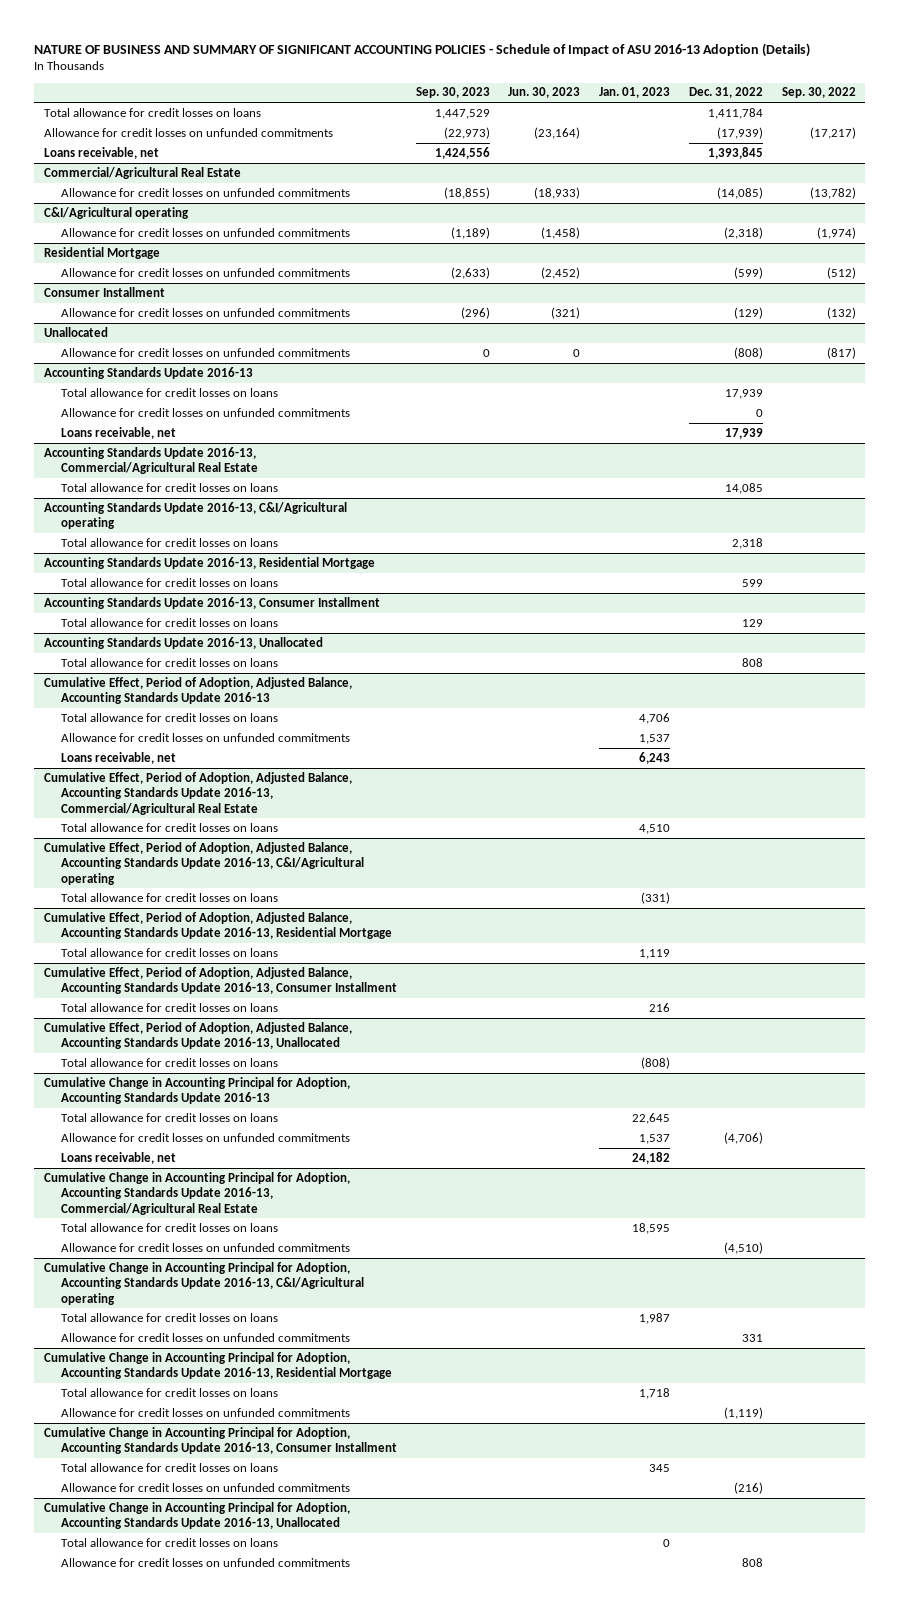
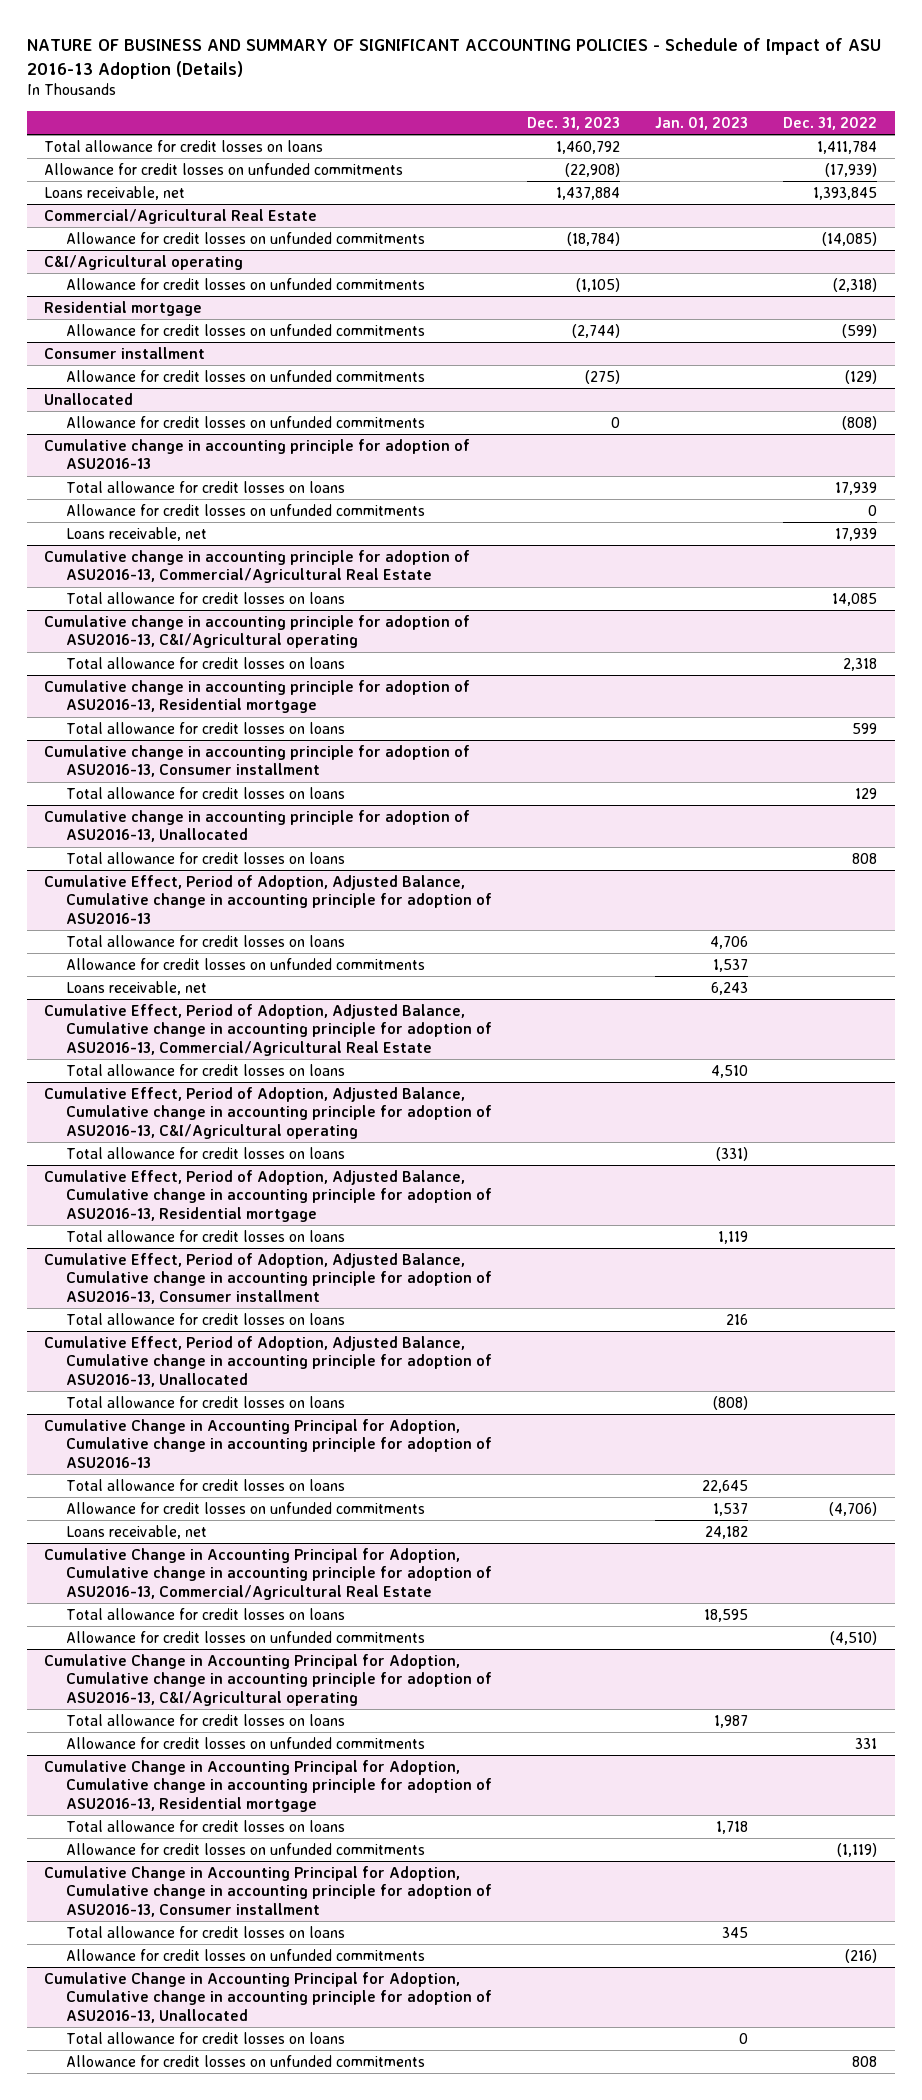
- | Sep. 30, 2023 | Jun. 30, 2023 | Jan. 01, 2023 | Dec. 31, 2022 | Sep. 30, 2022
+ | Dec. 31, 2023 | Jan. 01, 2023 | Dec. 31, 2022
- Residential Mortgage
+ Residential mortgage
- Consumer Installment
+ Consumer installment
- Accounting Standards Update 2016-13
+ Cumulative change in accounting principle for adoption of ASU2016-13
- Accounting Standards Update 2016-13, Commercial/Agricultural Real Estate
+ Cumulative change in accounting principle for adoption of ASU2016-13, Commercial/Agricultural Real Estate
- Accounting Standards Update 2016-13, C&I/Agricultural operating
+ Cumulative change in accounting principle for adoption of ASU2016-13, C&I/Agricultural operating
- Accounting Standards Update 2016-13, Residential Mortgage
+ Cumulative change in accounting principle for adoption of ASU2016-13, Residential mortgage
- Accounting Standards Update 2016-13, Consumer Installment
+ Cumulative change in accounting principle for adoption of ASU2016-13, Consumer installment
- Accounting Standards Update 2016-13, Unallocated
+ Cumulative change in accounting principle for adoption of ASU2016-13, Unallocated
- Cumulative Effect, Period of Adoption, Adjusted Balance, Accounting Standards Update 2016-13
+ Cumulative Effect, Period of Adoption, Adjusted Balance, Cumulative change in accounting principle for adoption of ASU2016-13
- Cumulative Effect, Period of Adoption, Adjusted Balance, Accounting Standards Update 2016-13, Commercial/Agricultural Real Estate
+ Cumulative Effect, Period of Adoption, Adjusted Balance, Cumulative change in accounting principle for adoption of ASU2016-13, Commercial/Agricultural Real Estate
- Cumulative Effect, Period of Adoption, Adjusted Balance, Accounting Standards Update 2016-13, C&I/Agricultural operating
+ Cumulative Effect, Period of Adoption, Adjusted Balance, Cumulative change in accounting principle for adoption of ASU2016-13, C&I/Agricultural operating
- Cumulative Effect, Period of Adoption, Adjusted Balance, Accounting Standards Update 2016-13, Residential Mortgage
+ Cumulative Effect, Period of Adoption, Adjusted Balance, Cumulative change in accounting principle for adoption of ASU2016-13, Residential mortgage
- Cumulative Effect, Period of Adoption, Adjusted Balance, Accounting Standards Update 2016-13, Consumer Installment
+ Cumulative Effect, Period of Adoption, Adjusted Balance, Cumulative change in accounting principle for adoption of ASU2016-13, Consumer installment
- Cumulative Effect, Period of Adoption, Adjusted Balance, Accounting Standards Update 2016-13, Unallocated
+ Cumulative Effect, Period of Adoption, Adjusted Balance, Cumulative change in accounting principle for adoption of ASU2016-13, Unallocated
- Cumulative Change in Accounting Principal for Adoption, Accounting Standards Update 2016-13
+ Cumulative Change in Accounting Principal for Adoption, Cumulative change in accounting principle for adoption of ASU2016-13
- Cumulative Change in Accounting Principal for Adoption, Accounting Standards Update 2016-13, Commercial/Agricultural Real Estate
+ Cumulative Change in Accounting Principal for Adoption, Cumulative change in accounting principle for adoption of ASU2016-13, Commercial/Agricultural Real Estate
- Cumulative Change in Accounting Principal for Adoption, Accounting Standards Update 2016-13, C&I/Agricultural operating
+ Cumulative Change in Accounting Principal for Adoption, Cumulative change in accounting principle for adoption of ASU2016-13, C&I/Agricultural operating
- Cumulative Change in Accounting Principal for Adoption, Accounting Standards Update 2016-13, Residential Mortgage
+ Cumulative Change in Accounting Principal for Adoption, Cumulative change in accounting principle for adoption of ASU2016-13, Residential mortgage
- Cumulative Change in Accounting Principal for Adoption, Accounting Standards Update 2016-13, Consumer Installment
+ Cumulative Change in Accounting Principal for Adoption, Cumulative change in accounting principle for adoption of ASU2016-13, Consumer installment
- Cumulative Change in Accounting Principal for Adoption, Accounting Standards Update 2016-13, Unallocated
+ Cumulative Change in Accounting Principal for Adoption, Cumulative change in accounting principle for adoption of ASU2016-13, Unallocated

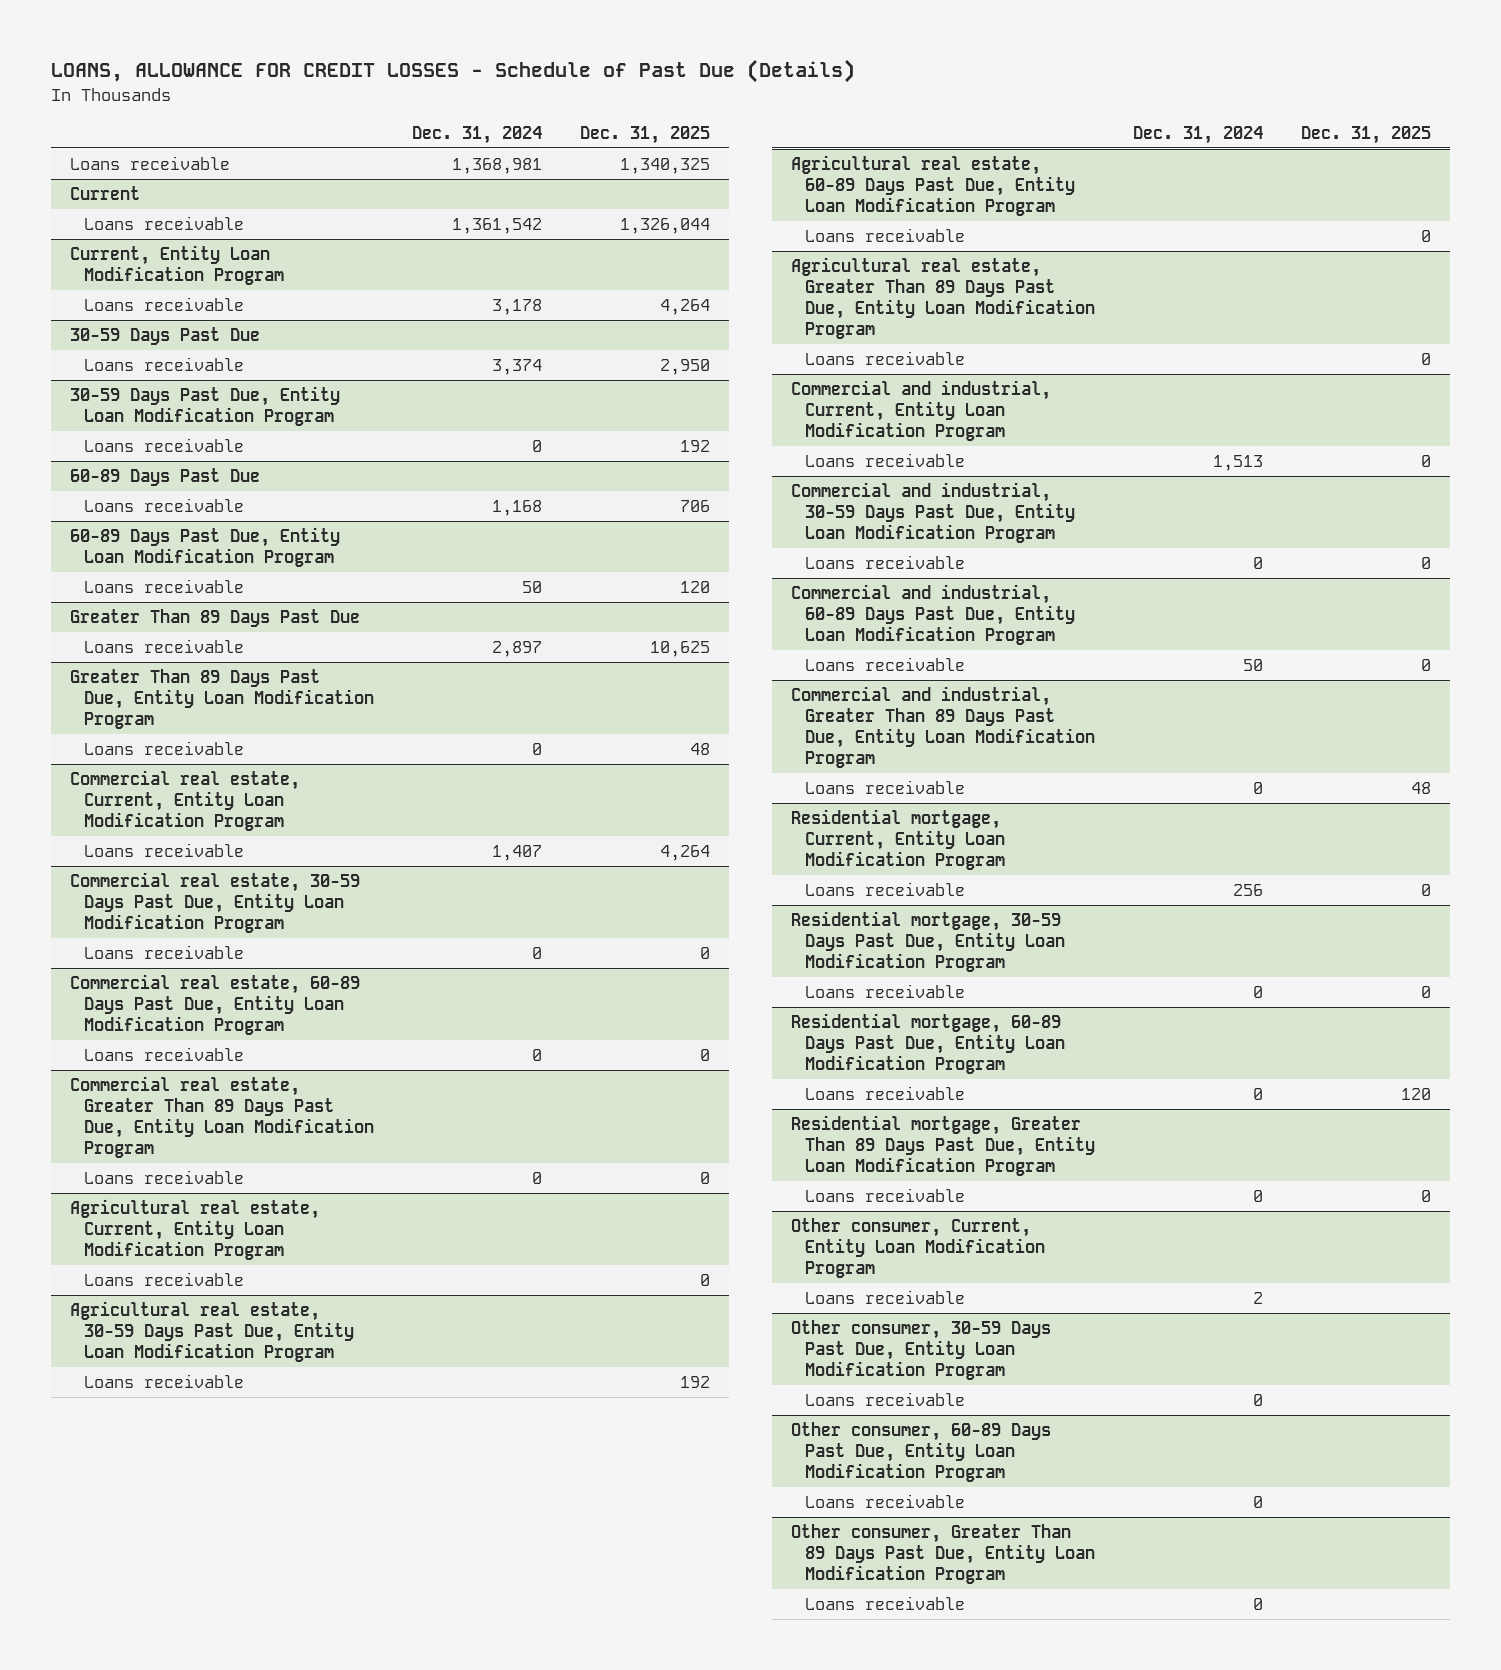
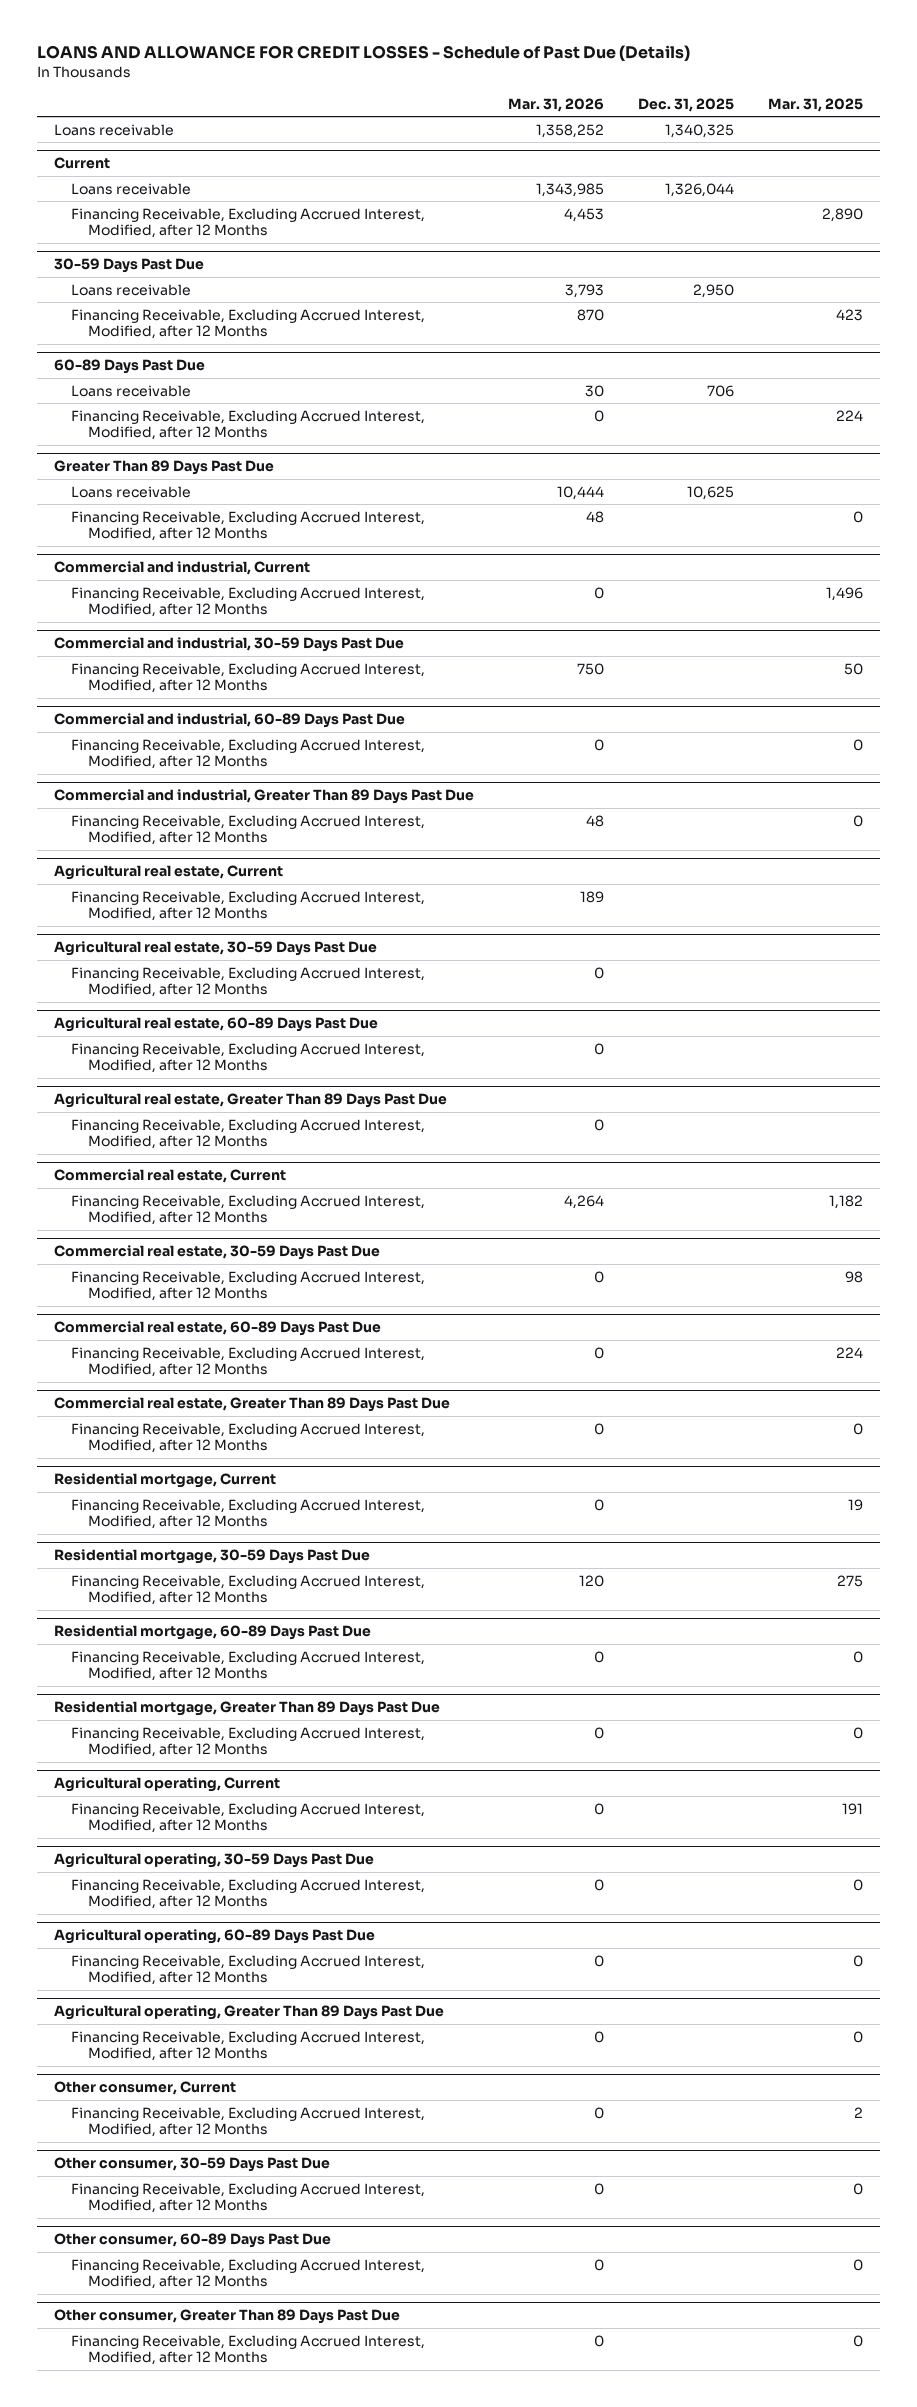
- LOANS, ALLOWANCE FOR CREDIT LOSSES - Schedule of Past Due (Details)
+ LOANS AND ALLOWANCE FOR CREDIT LOSSES - Schedule of Past Due (Details)
- | Dec. 31, 2024 | Dec. 31, 2025
+ | Mar. 31, 2026 | Dec. 31, 2025 | Mar. 31, 2025
- Current, Entity Loan Modification Program
- Loans receivable | 3,178 | 4,264
@ Current
+ Financing Receivable, Excluding Accrued Interest, Modified, after 12 Months | 4,453 | | 2,890
- 30-59 Days Past Due, Entity Loan Modification Program
- Loans receivable | 0 | 192
@ 30-59 Days Past Due
+ Financing Receivable, Excluding Accrued Interest, Modified, after 12 Months | 870 | | 423
- 60-89 Days Past Due, Entity Loan Modification Program
- Loans receivable | 50 | 120
@ 60-89 Days Past Due
+ Financing Receivable, Excluding Accrued Interest, Modified, after 12 Months | 0 | | 224
- Greater Than 89 Days Past Due, Entity Loan Modification Program
- Loans receivable | 0 | 48
- Commercial real estate, Current, Entity Loan Modification Program
- Loans receivable | 1,407 | 4,264
- Commercial real estate, 30-59 Days Past Due, Entity Loan Modification Program
- Loans receivable | 0 | 0
- Commercial real estate, 60-89 Days Past Due, Entity Loan Modification Program
- Loans receivable | 0 | 0
- Commercial real estate, Greater Than 89 Days Past Due, Entity Loan Modification Program
- Loans receivable | 0 | 0
- Agricultural real estate, Current, Entity Loan Modification Program
- Loans receivable | | 0
- Agricultural real estate, 30-59 Days Past Due, Entity Loan Modification Program
- Loans receivable | | 192
- Agricultural real estate, 60-89 Days Past Due, Entity Loan Modification Program
- Loans receivable | | 0
- Agricultural real estate, Greater Than 89 Days Past Due, Entity Loan Modification Program
- Loans receivable | | 0
- Commercial and industrial, Current, Entity Loan Modification Program
- Loans receivable | 1,513 | 0
- Commercial and industrial, 30-59 Days Past Due, Entity Loan Modification Program
- Loans receivable | 0 | 0
- Commercial and industrial, 60-89 Days Past Due, Entity Loan Modification Program
- Loans receivable | 50 | 0
- Commercial and industrial, Greater Than 89 Days Past Due, Entity Loan Modification Program
- Loans receivable | 0 | 48
- Residential mortgage, Current, Entity Loan Modification Program
- Loans receivable | 256 | 0
- Residential mortgage, 30-59 Days Past Due, Entity Loan Modification Program
- Loans receivable | 0 | 0
- Residential mortgage, 60-89 Days Past Due, Entity Loan Modification Program
- Loans receivable | 0 | 120
- Residential mortgage, Greater Than 89 Days Past Due, Entity Loan Modification Program
- Loans receivable | 0 | 0
- Other consumer, Current, Entity Loan Modification Program
- Loans receivable | 2 |
- Other consumer, 30-59 Days Past Due, Entity Loan Modification Program
- Loans receivable | 0 |
- Other consumer, 60-89 Days Past Due, Entity Loan Modification Program
- Loans receivable | 0 |
- Other consumer, Greater Than 89 Days Past Due, Entity Loan Modification Program
- Loans receivable | 0 |
@ Greater Than 89 Days Past Due
+ Financing Receivable, Excluding Accrued Interest, Modified, after 12 Months | 48 | | 0
+ Commercial and industrial, Current
+ Financing Receivable, Excluding Accrued Interest, Modified, after 12 Months | 0 | | 1,496
+ Commercial and industrial, 30-59 Days Past Due
+ Financing Receivable, Excluding Accrued Interest, Modified, after 12 Months | 750 | | 50
+ Commercial and industrial, 60-89 Days Past Due
+ Financing Receivable, Excluding Accrued Interest, Modified, after 12 Months | 0 | | 0
+ Commercial and industrial, Greater Than 89 Days Past Due
+ Financing Receivable, Excluding Accrued Interest, Modified, after 12 Months | 48 | | 0
+ Agricultural real estate, Current
+ Financing Receivable, Excluding Accrued Interest, Modified, after 12 Months | 189 | |
+ Agricultural real estate, 30-59 Days Past Due
+ Financing Receivable, Excluding Accrued Interest, Modified, after 12 Months | 0 | |
+ Agricultural real estate, 60-89 Days Past Due
+ Financing Receivable, Excluding Accrued Interest, Modified, after 12 Months | 0 | |
+ Agricultural real estate, Greater Than 89 Days Past Due
+ Financing Receivable, Excluding Accrued Interest, Modified, after 12 Months | 0 | |
+ Commercial real estate, Current
+ Financing Receivable, Excluding Accrued Interest, Modified, after 12 Months | 4,264 | | 1,182
+ Commercial real estate, 30-59 Days Past Due
+ Financing Receivable, Excluding Accrued Interest, Modified, after 12 Months | 0 | | 98
+ Commercial real estate, 60-89 Days Past Due
+ Financing Receivable, Excluding Accrued Interest, Modified, after 12 Months | 0 | | 224
+ Commercial real estate, Greater Than 89 Days Past Due
+ Financing Receivable, Excluding Accrued Interest, Modified, after 12 Months | 0 | | 0
+ Residential mortgage, Current
+ Financing Receivable, Excluding Accrued Interest, Modified, after 12 Months | 0 | | 19
+ Residential mortgage, 30-59 Days Past Due
+ Financing Receivable, Excluding Accrued Interest, Modified, after 12 Months | 120 | | 275
+ Residential mortgage, 60-89 Days Past Due
+ Financing Receivable, Excluding Accrued Interest, Modified, after 12 Months | 0 | | 0
+ Residential mortgage, Greater Than 89 Days Past Due
+ Financing Receivable, Excluding Accrued Interest, Modified, after 12 Months | 0 | | 0
+ Agricultural operating, Current
+ Financing Receivable, Excluding Accrued Interest, Modified, after 12 Months | 0 | | 191
+ Agricultural operating, 30-59 Days Past Due
+ Financing Receivable, Excluding Accrued Interest, Modified, after 12 Months | 0 | | 0
+ Agricultural operating, 60-89 Days Past Due
+ Financing Receivable, Excluding Accrued Interest, Modified, after 12 Months | 0 | | 0
+ Agricultural operating, Greater Than 89 Days Past Due
+ Financing Receivable, Excluding Accrued Interest, Modified, after 12 Months | 0 | | 0
+ Other consumer, Current
+ Financing Receivable, Excluding Accrued Interest, Modified, after 12 Months | 0 | | 2
+ Other consumer, 30-59 Days Past Due
+ Financing Receivable, Excluding Accrued Interest, Modified, after 12 Months | 0 | | 0
+ Other consumer, 60-89 Days Past Due
+ Financing Receivable, Excluding Accrued Interest, Modified, after 12 Months | 0 | | 0
+ Other consumer, Greater Than 89 Days Past Due
+ Financing Receivable, Excluding Accrued Interest, Modified, after 12 Months | 0 | | 0

